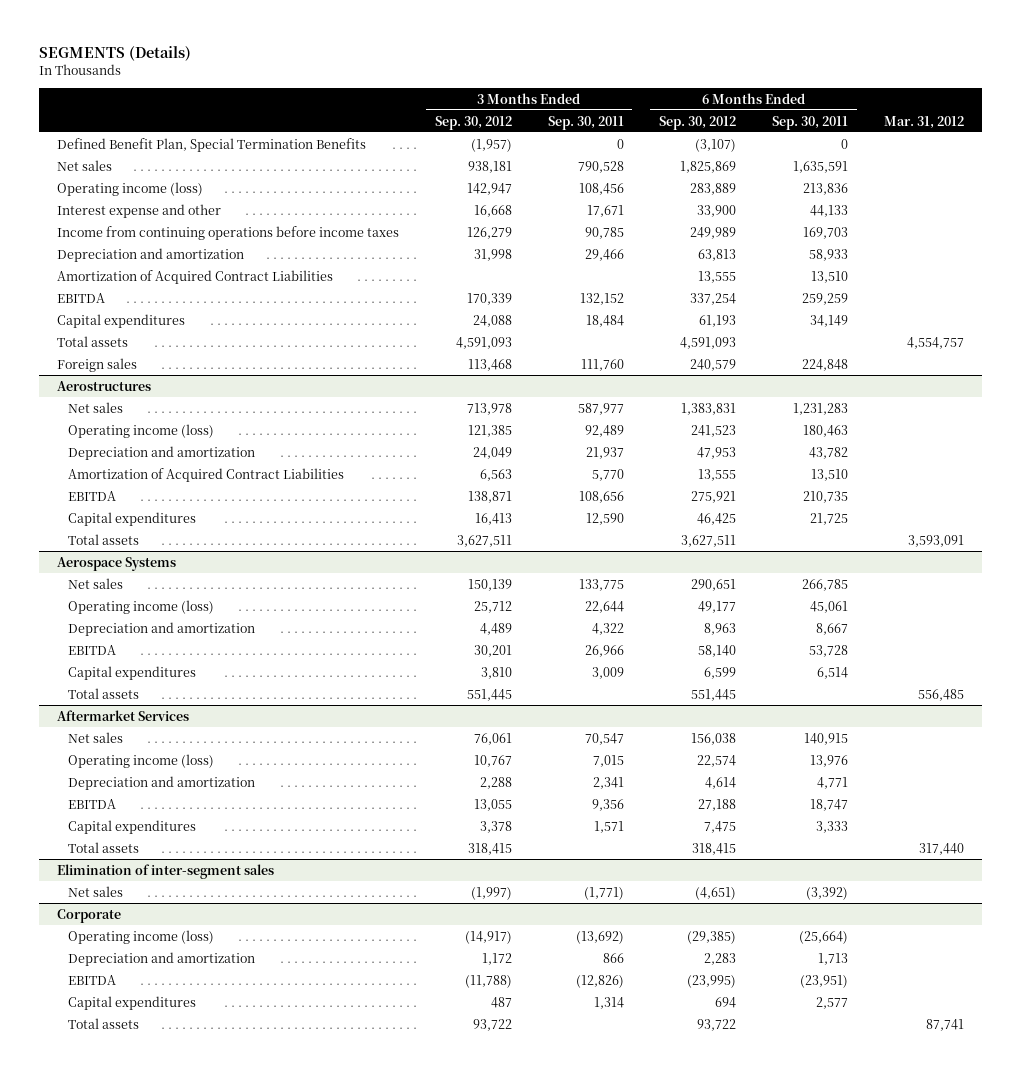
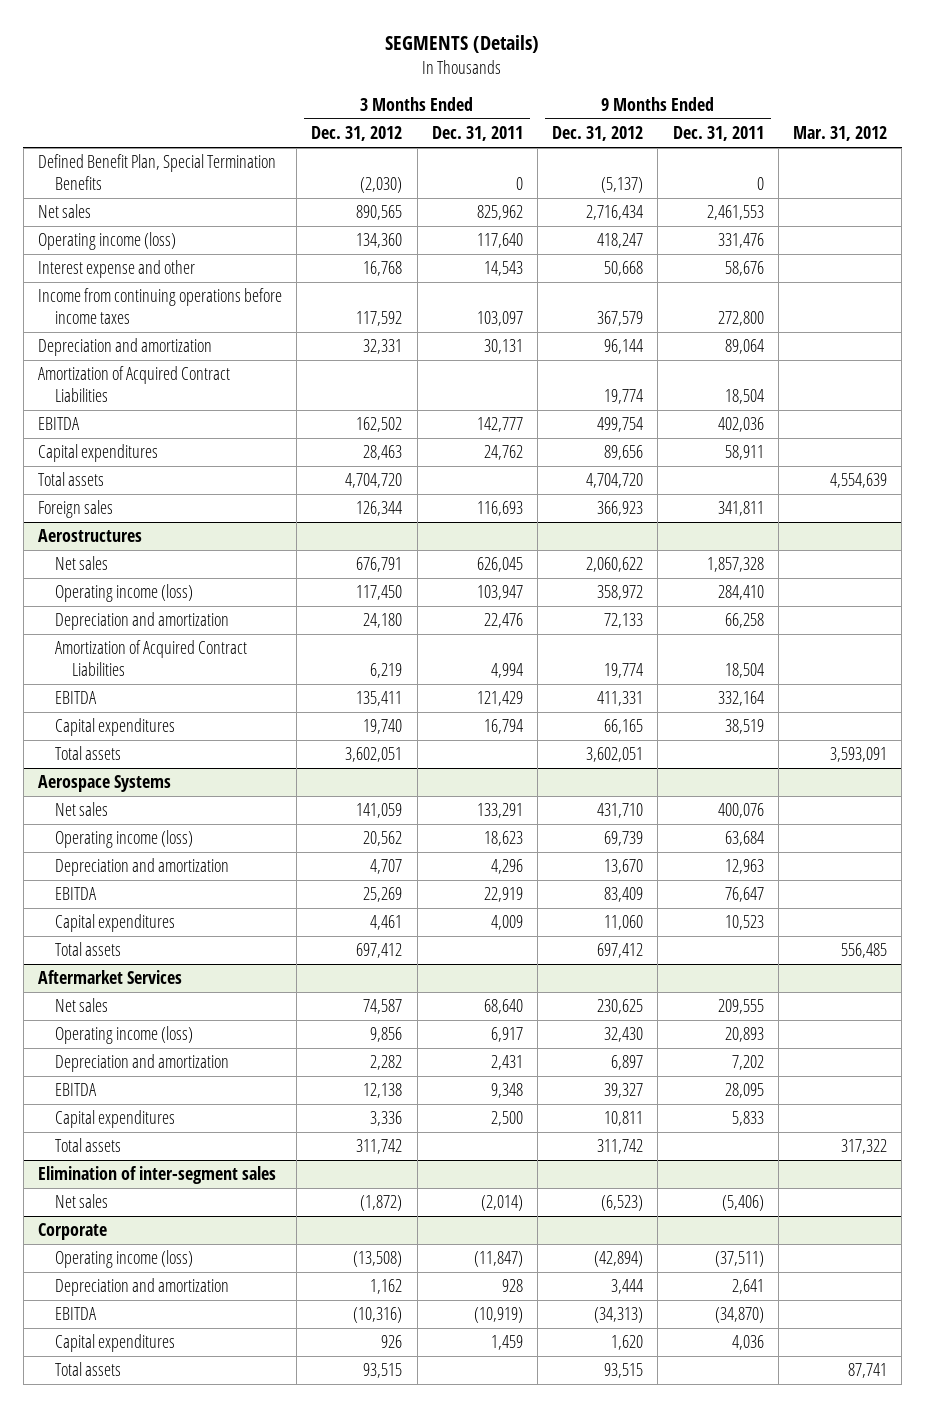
- | 3 Months Ended Sep. 30, 2012 | 3 Months Ended Sep. 30, 2011 | 6 Months Ended Sep. 30, 2012 | 6 Months Ended Sep. 30, 2011 | Mar. 31, 2012
+ | 3 Months Ended Dec. 31, 2012 | 3 Months Ended Dec. 31, 2011 | 9 Months Ended Dec. 31, 2012 | 9 Months Ended Dec. 31, 2011 | Mar. 31, 2012
- Total assets | 4,591,093 | | 4,591,093 | | 4,554,757
+ Total assets | 4,704,720 | | 4,704,720 | | 4,554,639
@ Aftermarket Services
- Total assets | 318,415 | | 318,415 | | 317,440
+ Total assets | 311,742 | | 311,742 | | 317,322

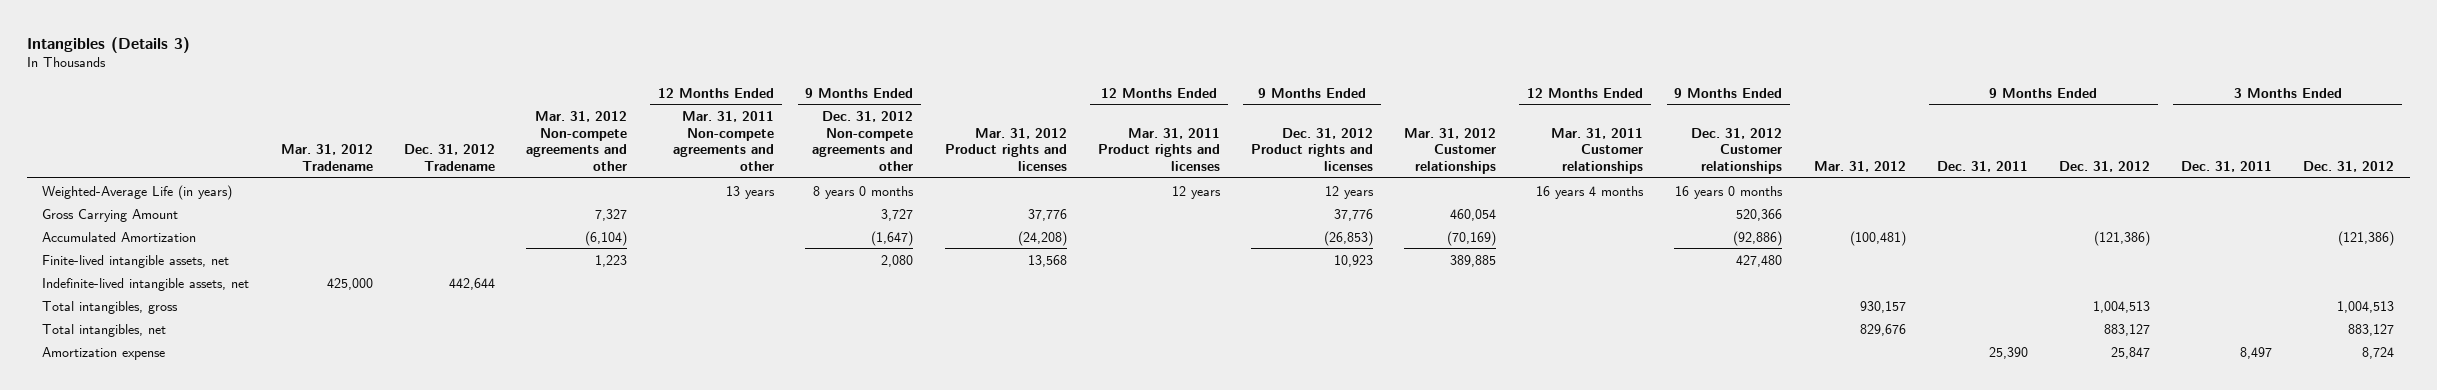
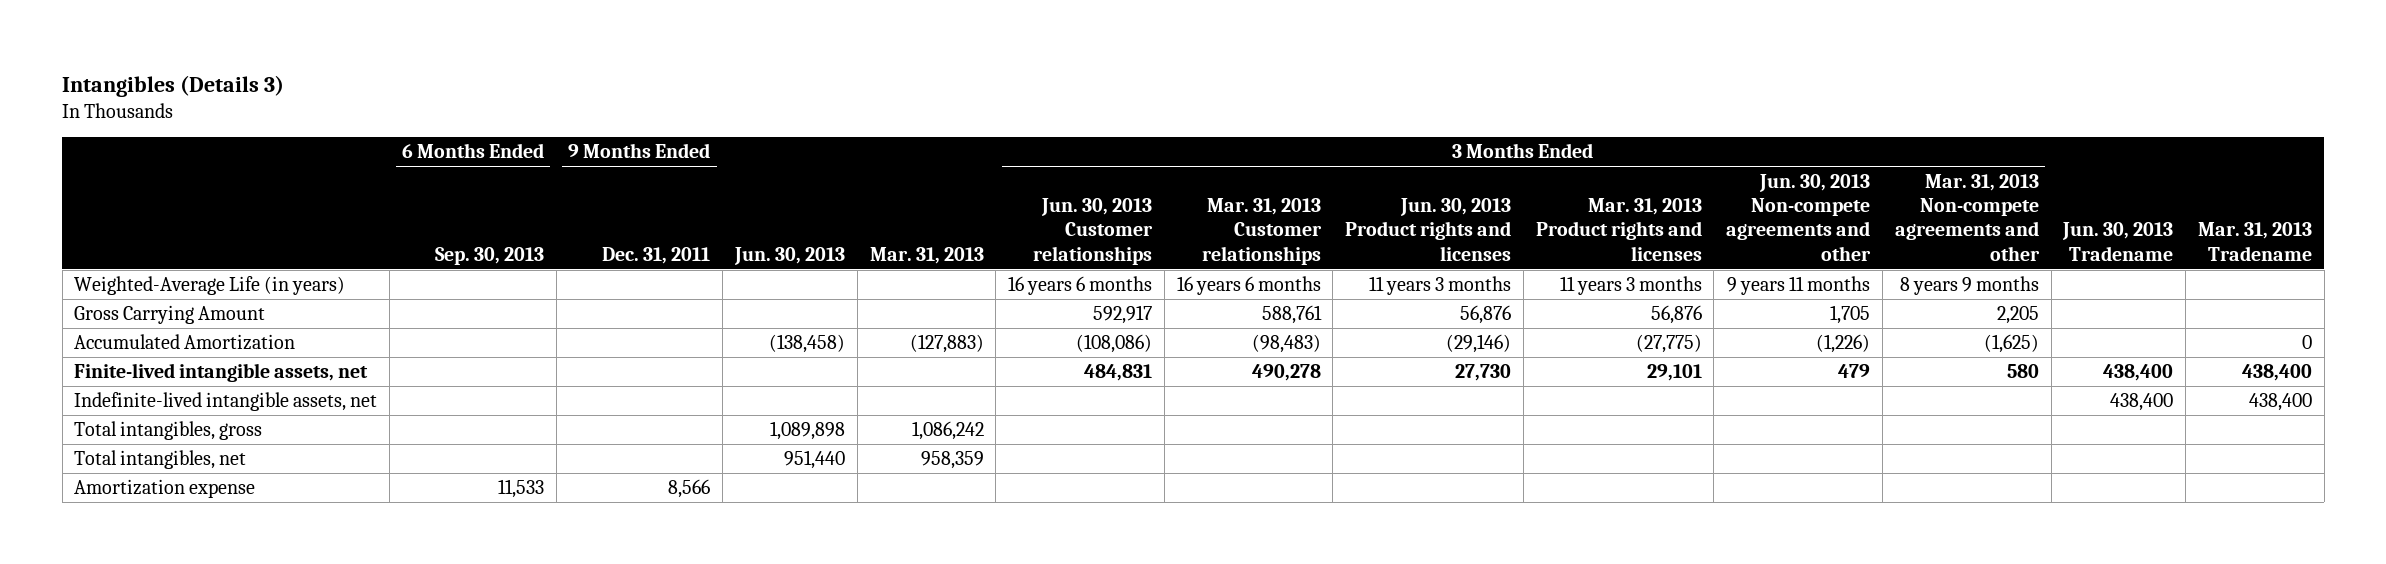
- | Mar. 31, 2012 Tradename | Dec. 31, 2012 Tradename | Mar. 31, 2012 Non-compete agreements and other | 12 Months Ended Mar. 31, 2011 Non-compete agreements and other | 9 Months Ended Dec. 31, 2012 Non-compete agreements and other | Mar. 31, 2012 Product rights and licenses | 12 Months Ended Mar. 31, 2011 Product rights and licenses | 9 Months Ended Dec. 31, 2012 Product rights and licenses | Mar. 31, 2012 Customer relationships | 12 Months Ended Mar. 31, 2011 Customer relationships | 9 Months Ended Dec. 31, 2012 Customer relationships | Mar. 31, 2012 | 9 Months Ended Dec. 31, 2011 | 9 Months Ended Dec. 31, 2012 | 3 Months Ended Dec. 31, 2011 | 3 Months Ended Dec. 31, 2012
+ | 6 Months Ended Sep. 30, 2013 | 9 Months Ended Dec. 31, 2011 | Jun. 30, 2013 | Mar. 31, 2013 | 3 Months Ended Jun. 30, 2013 Customer relationships | 3 Months Ended Mar. 31, 2013 Customer relationships | 3 Months Ended Jun. 30, 2013 Product rights and licenses | 3 Months Ended Mar. 31, 2013 Product rights and licenses | 3 Months Ended Jun. 30, 2013 Non-compete agreements and other | 3 Months Ended Mar. 31, 2013 Non-compete agreements and other | Jun. 30, 2013 Tradename | Mar. 31, 2013 Tradename
- Amortization expense | | | | | | | | | | | | | 25,390 | 25,847 | 8,497 | 8,724
+ Amortization expense | 11,533 | 8,566 | | | | | | | | | |

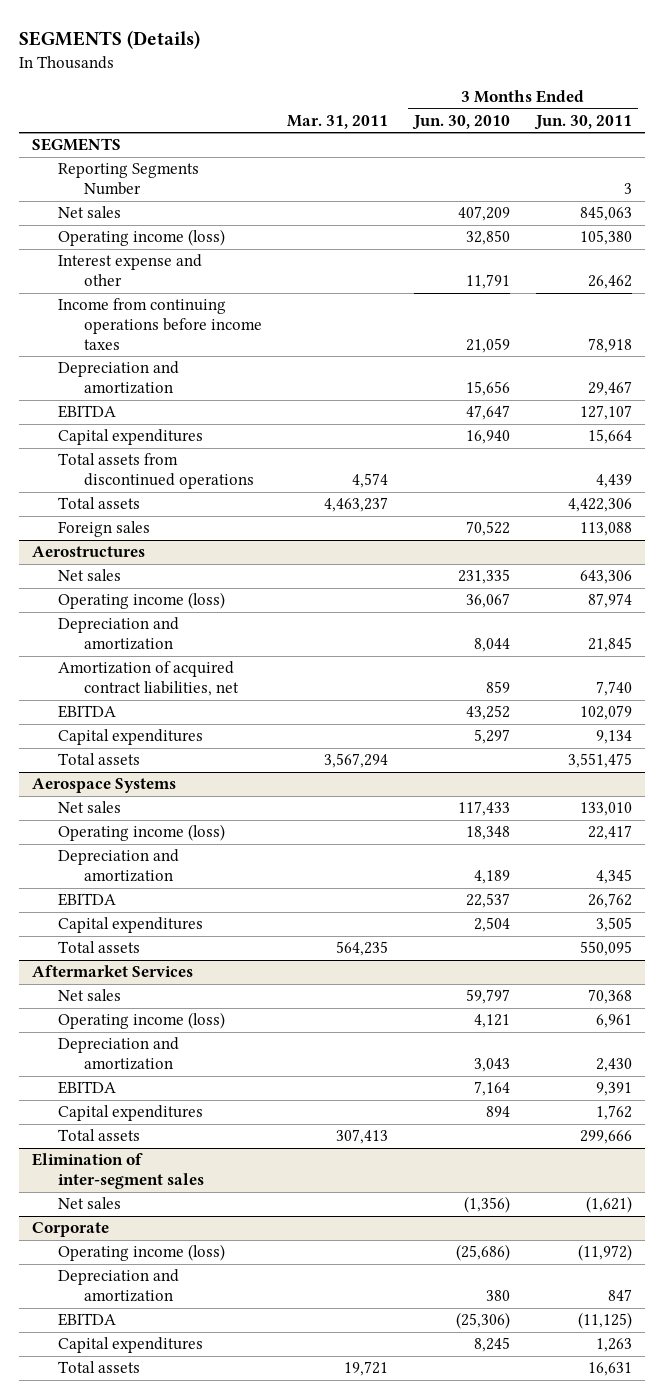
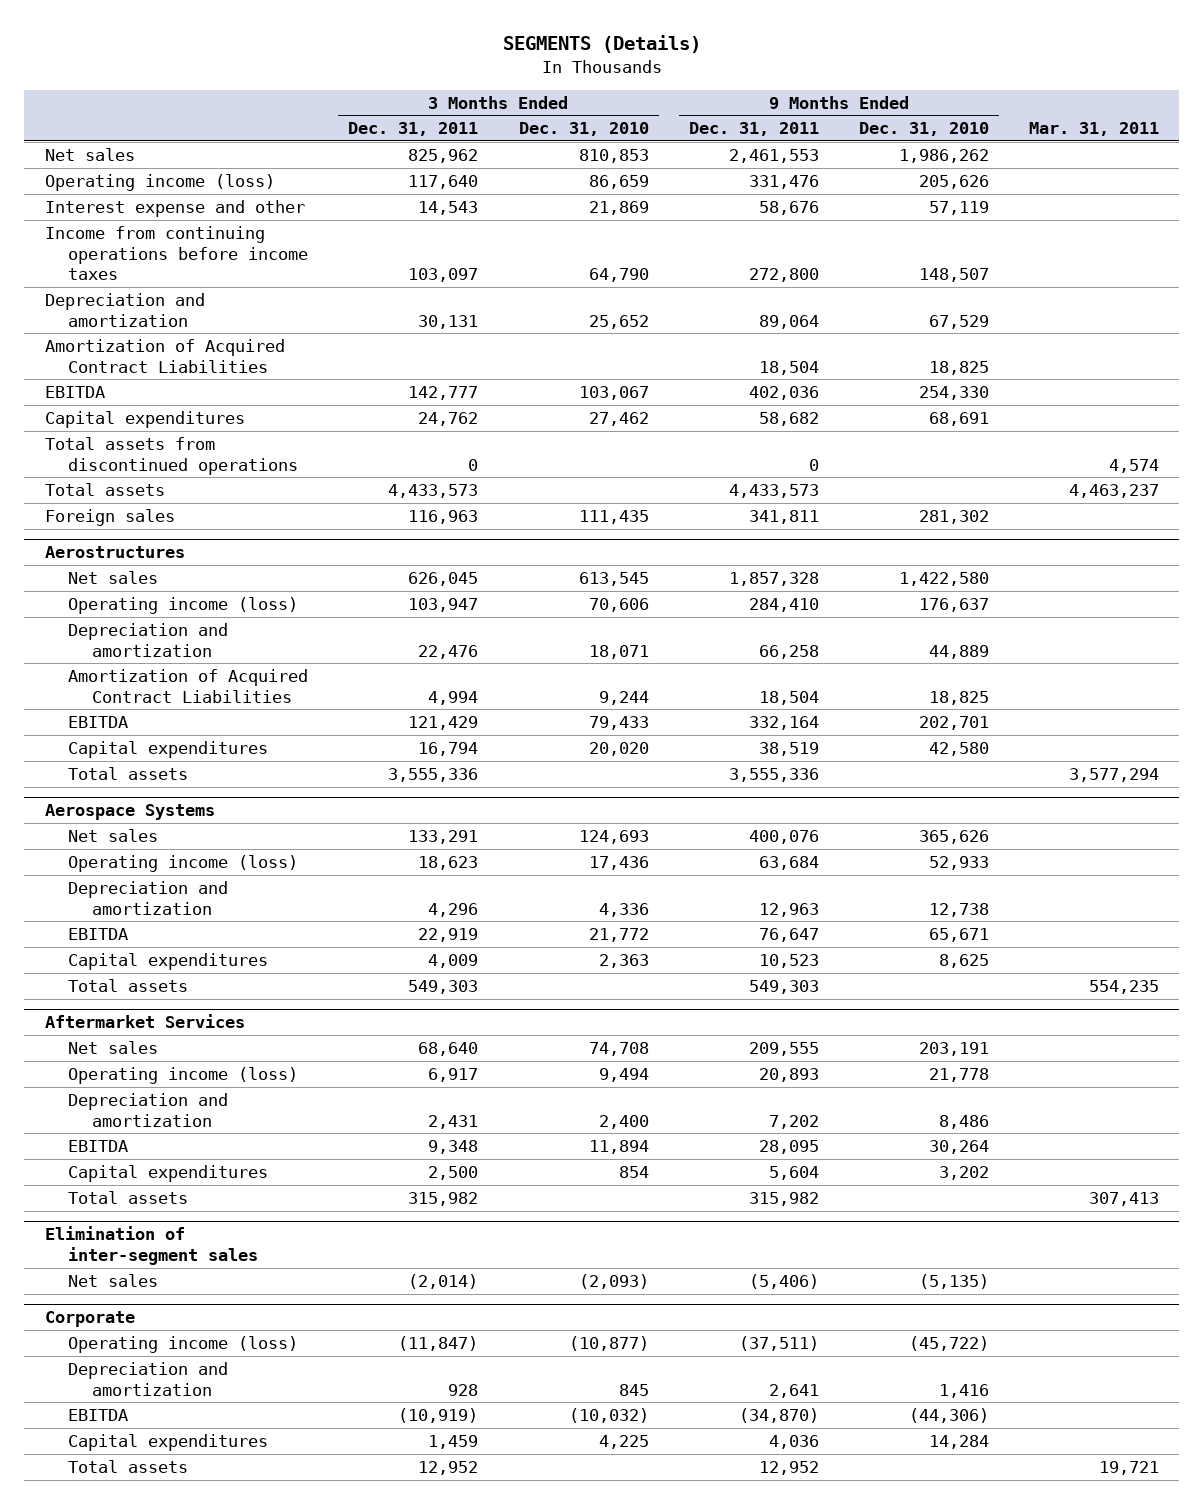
- | Mar. 31, 2011 | 3 Months Ended Jun. 30, 2010 | 3 Months Ended Jun. 30, 2011
+ | 3 Months Ended Dec. 31, 2011 | 3 Months Ended Dec. 31, 2010 | 9 Months Ended Dec. 31, 2011 | 9 Months Ended Dec. 31, 2010 | Mar. 31, 2011
- SEGMENTS
- Reporting Segments Number | | | 3
+ Amortization of Acquired Contract Liabilities | | | 18,504 | 18,825 |
@ Aerostructures
- Amortization of acquired contract liabilities, net | | 859 | 7,740
+ Amortization of Acquired Contract Liabilities | 4,994 | 9,244 | 18,504 | 18,825 |
- Total assets | 3,567,294 | | 3,551,475
+ Total assets | 3,555,336 | | 3,555,336 | | 3,577,294
@ Aerospace Systems
- Total assets | 564,235 | | 550,095
+ Total assets | 549,303 | | 549,303 | | 554,235

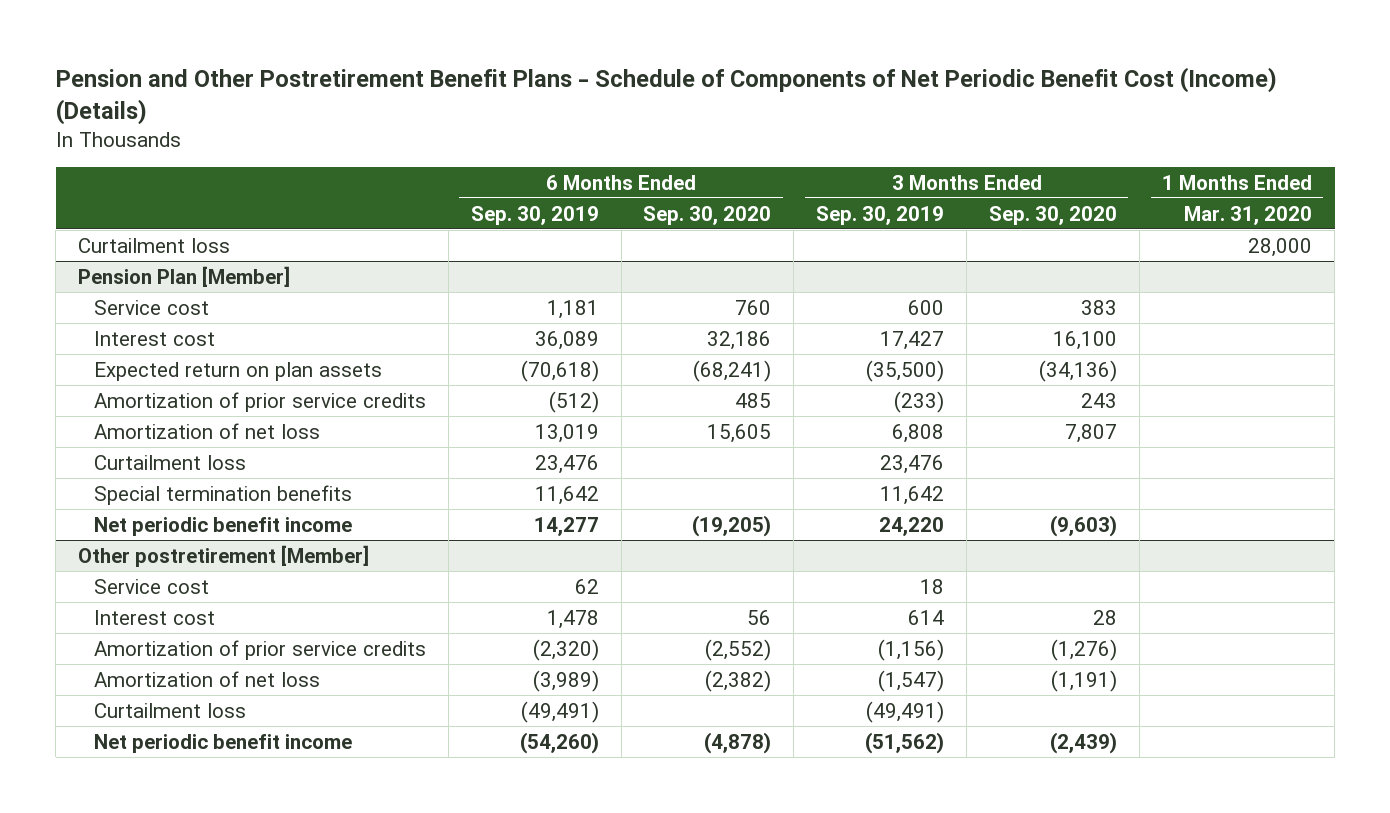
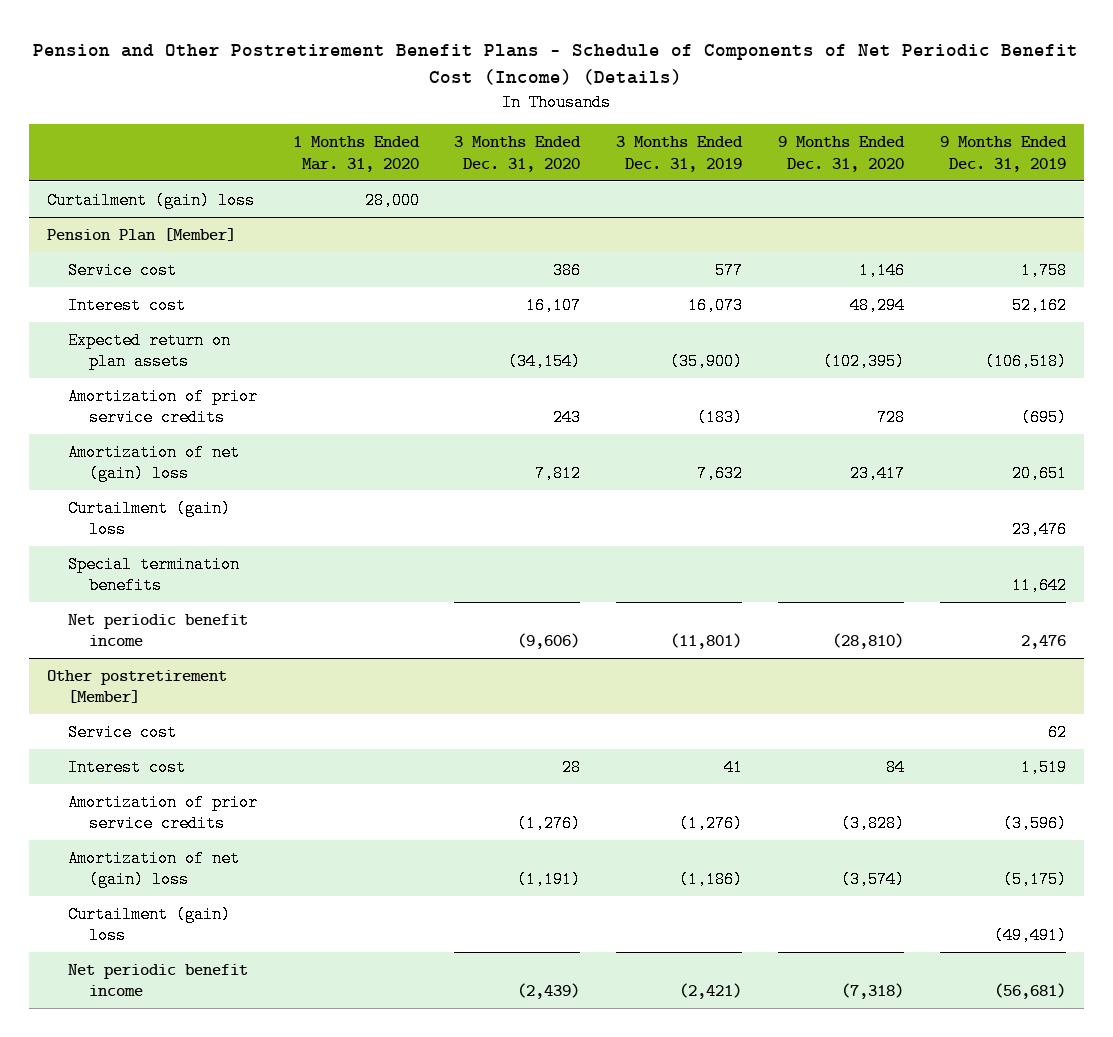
- | 6 Months Ended Sep. 30, 2019 | 6 Months Ended Sep. 30, 2020 | 3 Months Ended Sep. 30, 2019 | 3 Months Ended Sep. 30, 2020 | 1 Months Ended Mar. 31, 2020
+ | 1 Months Ended Mar. 31, 2020 | 3 Months Ended Dec. 31, 2020 | 3 Months Ended Dec. 31, 2019 | 9 Months Ended Dec. 31, 2020 | 9 Months Ended Dec. 31, 2019
- Curtailment loss | | | | | 28,000
+ Curtailment (gain) loss | 28,000 | | | |
@ Pension Plan [Member]
- Amortization of net loss | 13,019 | 15,605 | 6,808 | 7,807 |
- Curtailment loss | 23,476 | | 23,476 | |
+ Amortization of net (gain) loss | | 7,812 | 7,632 | 23,417 | 20,651
+ Curtailment (gain) loss | | | | | 23,476
@ Other postretirement [Member]
- Amortization of net loss | (3,989) | (2,382) | (1,547) | (1,191) |
- Curtailment loss | (49,491) | | (49,491) | |
+ Amortization of net (gain) loss | | (1,191) | (1,186) | (3,574) | (5,175)
+ Curtailment (gain) loss | | | | | (49,491)

